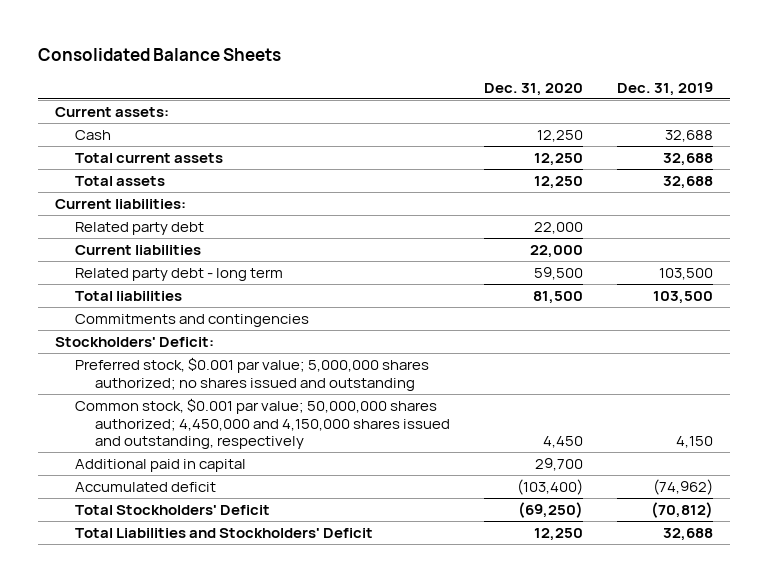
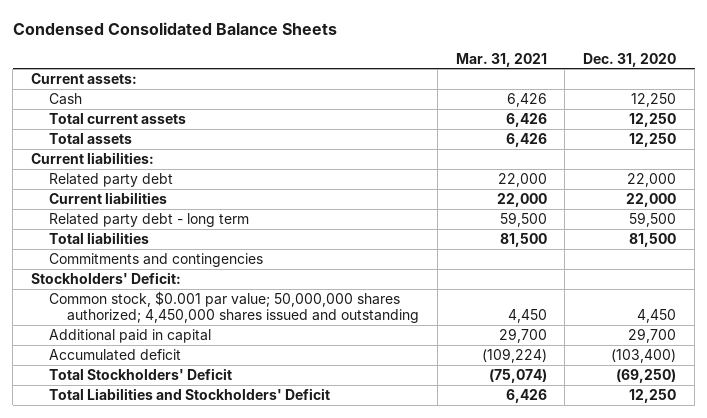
- Consolidated Balance Sheets
+ Condensed Consolidated Balance Sheets
- | Dec. 31, 2020 | Dec. 31, 2019
+ | Mar. 31, 2021 | Dec. 31, 2020
- Preferred stock, $0.001 par value; 5,000,000 shares authorized; no shares issued and outstanding
- Common stock, $0.001 par value; 50,000,000 shares authorized; 4,450,000 and 4,150,000 shares issued and outstanding, respectively | 4,450 | 4,150
+ Common stock, $0.001 par value; 50,000,000 shares authorized; 4,450,000 shares issued and outstanding | 4,450 | 4,450

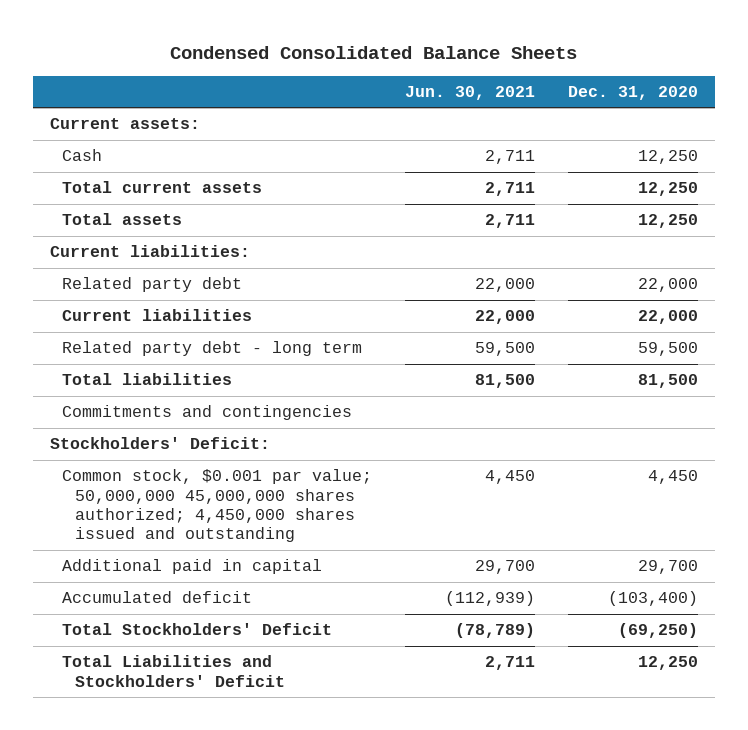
- | Mar. 31, 2021 | Dec. 31, 2020
+ | Jun. 30, 2021 | Dec. 31, 2020
- Common stock, $0.001 par value; 50,000,000 shares authorized; 4,450,000 shares issued and outstanding | 4,450 | 4,450
+ Common stock, $0.001 par value; 50,000,000 45,000,000 shares authorized; 4,450,000 shares issued and outstanding | 4,450 | 4,450

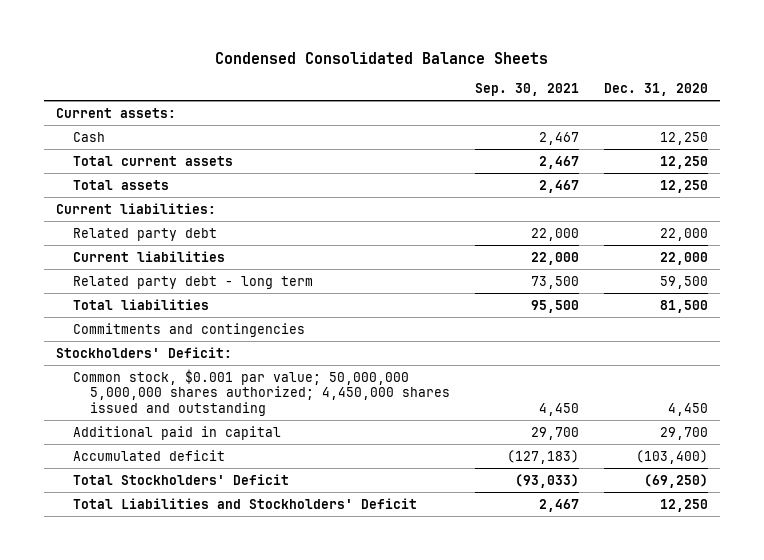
- | Jun. 30, 2021 | Dec. 31, 2020
+ | Sep. 30, 2021 | Dec. 31, 2020
- Common stock, $0.001 par value; 50,000,000 45,000,000 shares authorized; 4,450,000 shares issued and outstanding | 4,450 | 4,450
+ Common stock, $0.001 par value; 50,000,000 5,000,000 shares authorized; 4,450,000 shares issued and outstanding | 4,450 | 4,450

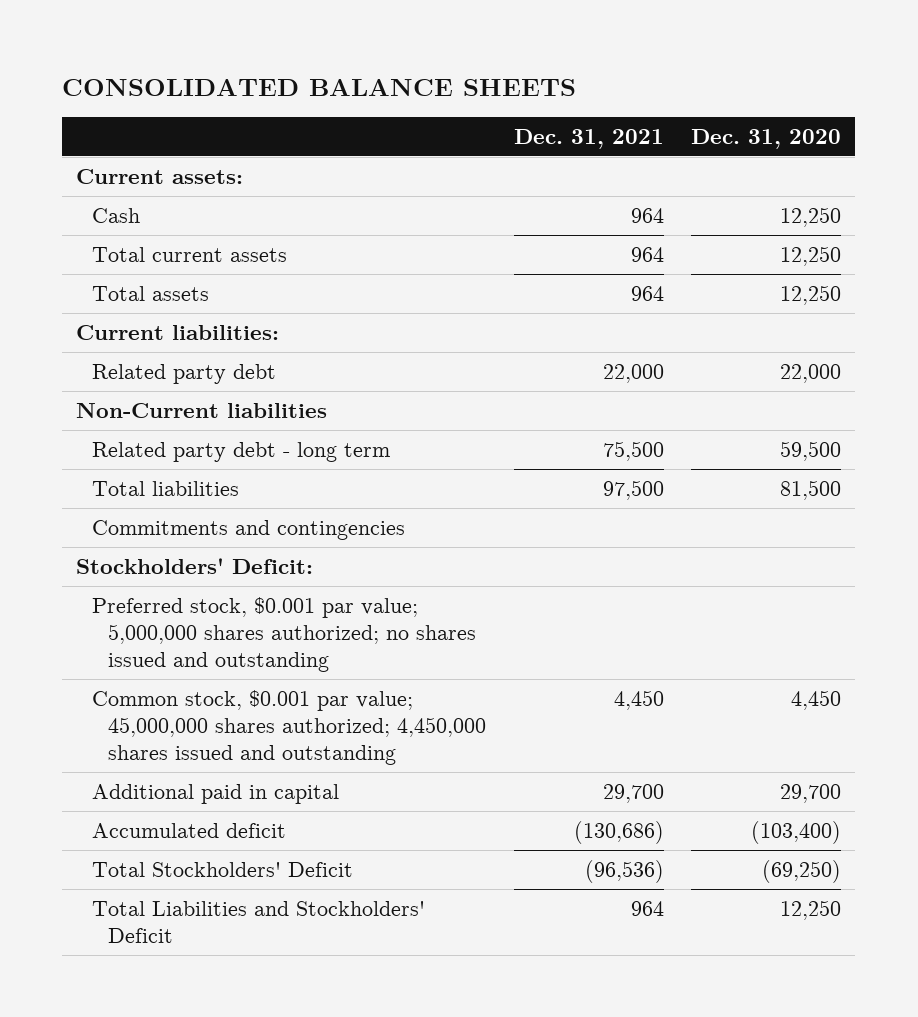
- Condensed Consolidated Balance Sheets
+ CONSOLIDATED BALANCE SHEETS
- | Sep. 30, 2021 | Dec. 31, 2020
+ | Dec. 31, 2021 | Dec. 31, 2020
- Current liabilities | 22,000 | 22,000
+ Non-Current liabilities
- Common stock, $0.001 par value; 50,000,000 5,000,000 shares authorized; 4,450,000 shares issued and outstanding | 4,450 | 4,450
+ Preferred stock, $0.001 par value; 5,000,000 shares authorized; no shares issued and outstanding
+ Common stock, $0.001 par value; 45,000,000 shares authorized; 4,450,000 shares issued and outstanding | 4,450 | 4,450

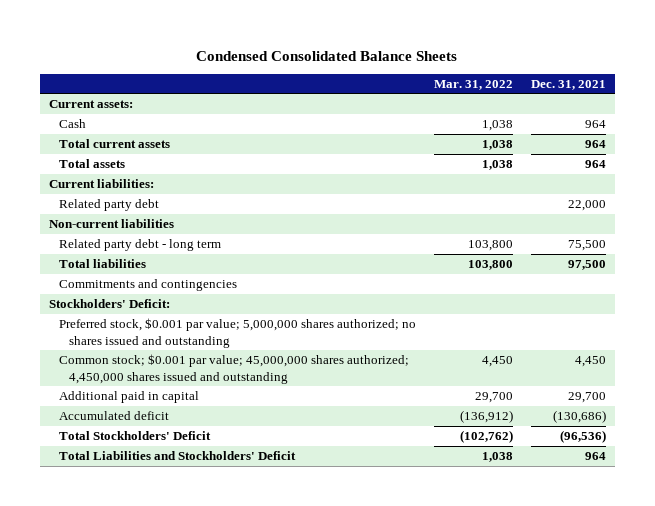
- CONSOLIDATED BALANCE SHEETS
+ Condensed Consolidated Balance Sheets
- | Dec. 31, 2021 | Dec. 31, 2020
+ | Mar. 31, 2022 | Dec. 31, 2021
- Non-Current liabilities
+ Non-current liabilities
- Common stock, $0.001 par value; 45,000,000 shares authorized; 4,450,000 shares issued and outstanding | 4,450 | 4,450
+ Common stock; $0.001 par value; 45,000,000 shares authorized; 4,450,000 shares issued and outstanding | 4,450 | 4,450

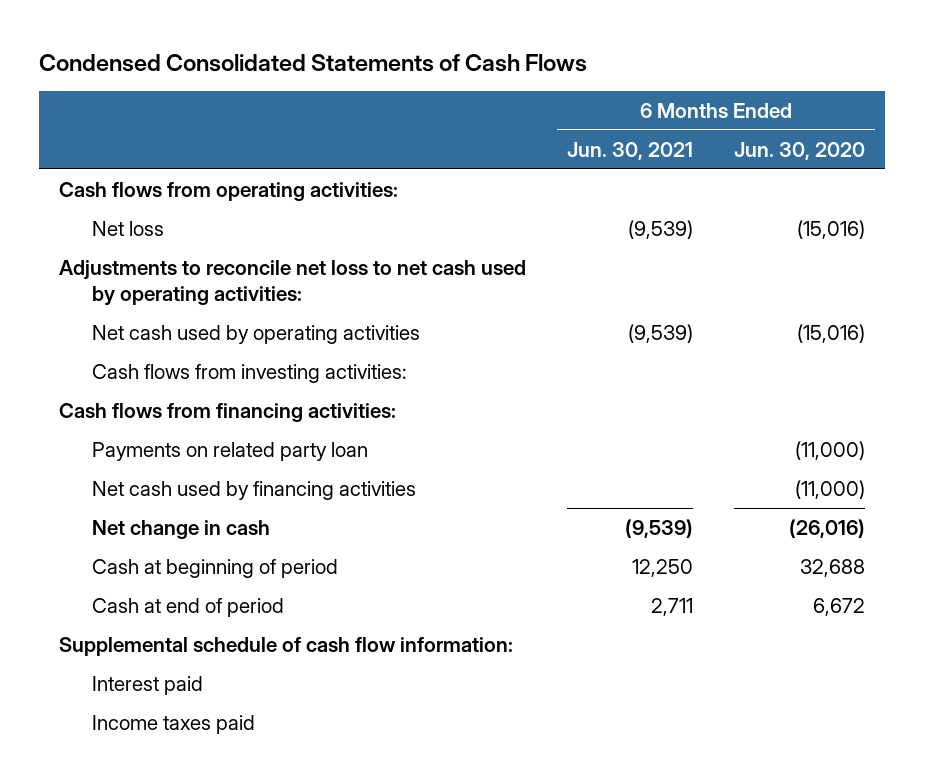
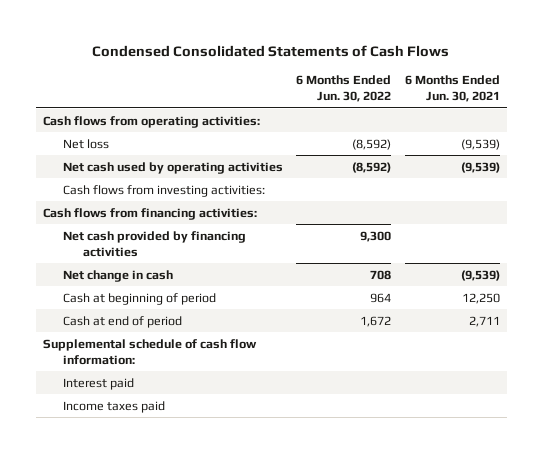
- | 6 Months Ended Jun. 30, 2021 | 6 Months Ended Jun. 30, 2020
+ | 6 Months Ended Jun. 30, 2022 | 6 Months Ended Jun. 30, 2021
- Adjustments to reconcile net loss to net cash used by operating activities:
- Payments on related party loan | | (11,000)
- Net cash used by financing activities | | (11,000)
+ Net cash provided by financing activities | 9,300 |

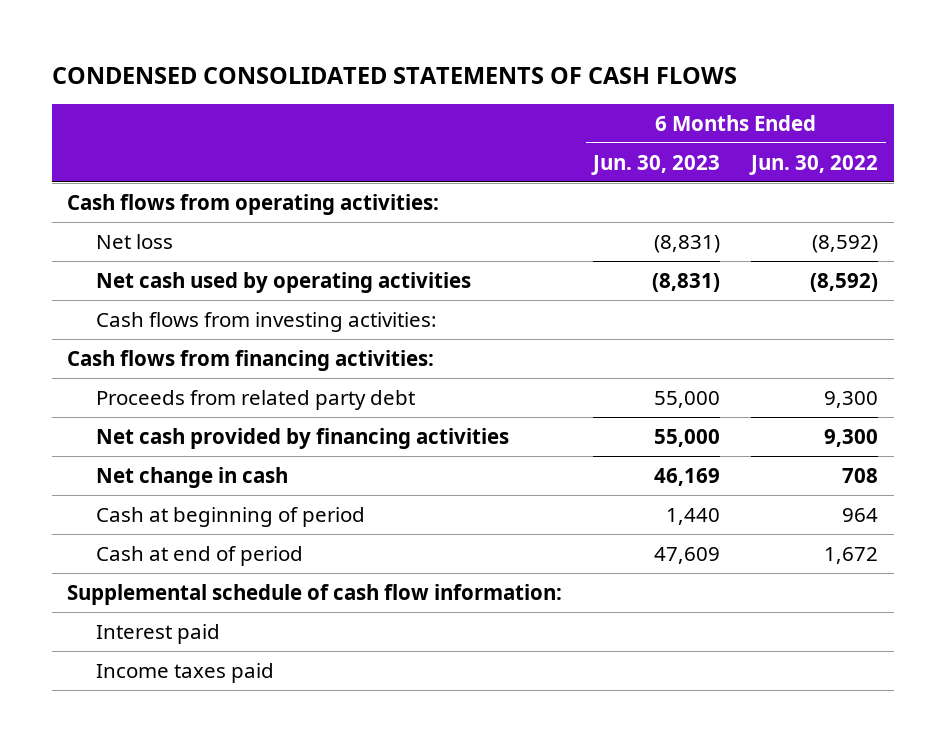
- Condensed Consolidated Statements of Cash Flows
+ CONDENSED CONSOLIDATED STATEMENTS OF CASH FLOWS
- | 6 Months Ended Jun. 30, 2022 | 6 Months Ended Jun. 30, 2021
+ | 6 Months Ended Jun. 30, 2023 | 6 Months Ended Jun. 30, 2022
+ Proceeds from related party debt | 55,000 | 9,300

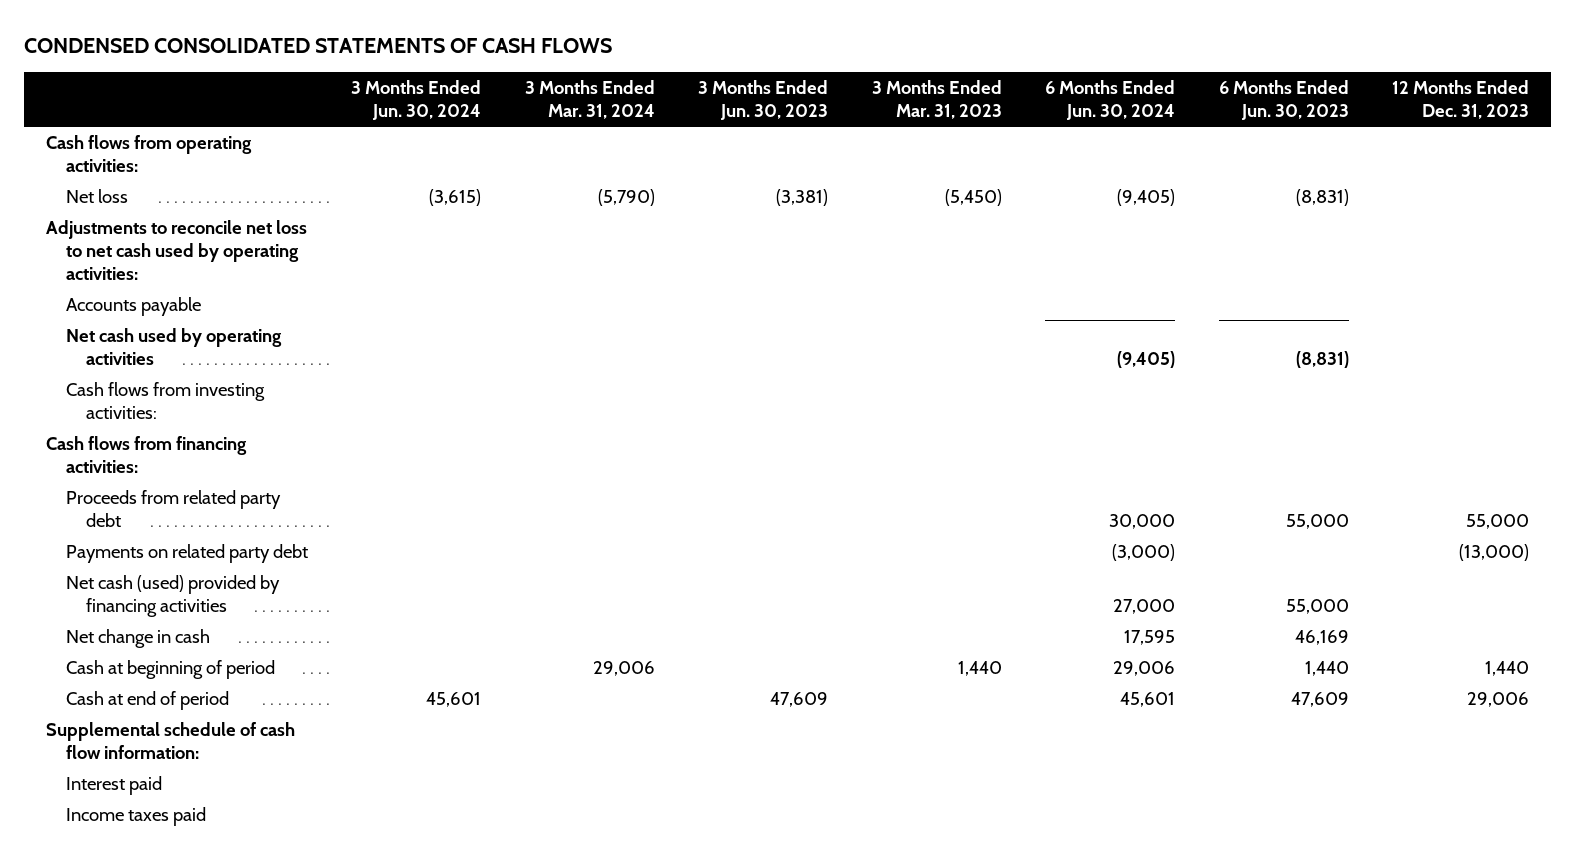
- | 6 Months Ended Jun. 30, 2023 | 6 Months Ended Jun. 30, 2022
+ | 3 Months Ended Jun. 30, 2024 | 3 Months Ended Mar. 31, 2024 | 3 Months Ended Jun. 30, 2023 | 3 Months Ended Mar. 31, 2023 | 6 Months Ended Jun. 30, 2024 | 6 Months Ended Jun. 30, 2023 | 12 Months Ended Dec. 31, 2023
+ Adjustments to reconcile net loss to net cash used by operating activities:
+ Accounts payable
- Net cash provided by financing activities | 55,000 | 9,300
+ Payments on related party debt | | | | | (3,000) | | (13,000)
+ Net cash (used) provided by financing activities | | | | | 27,000 | 55,000 |

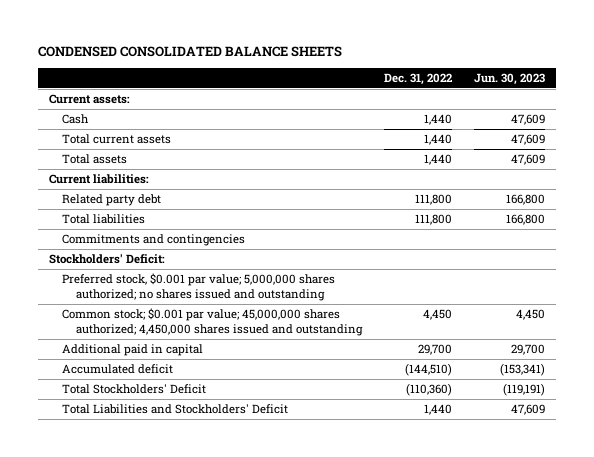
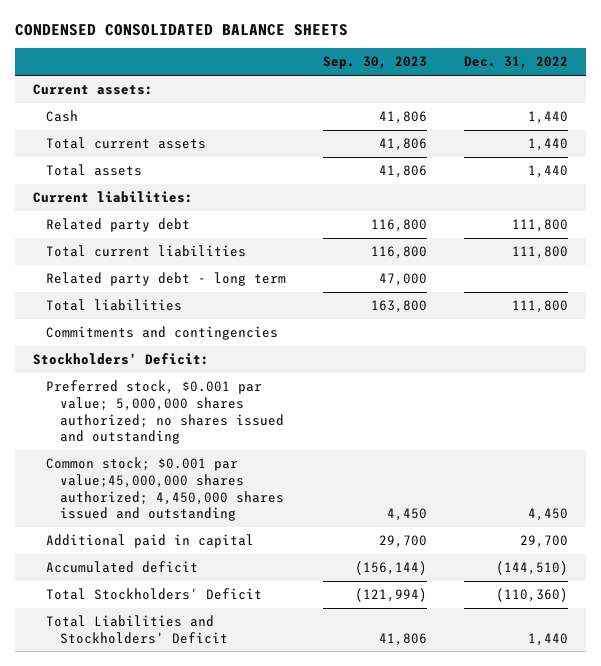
- | Dec. 31, 2022 | Jun. 30, 2023
+ | Sep. 30, 2023 | Dec. 31, 2022
+ Total current liabilities | 116,800 | 111,800
+ Related party debt - long term | 47,000 |
- Common stock; $0.001 par value; 45,000,000 shares authorized; 4,450,000 shares issued and outstanding | 4,450 | 4,450
+ Common stock; $0.001 par value;45,000,000 shares authorized; 4,450,000 shares issued and outstanding | 4,450 | 4,450

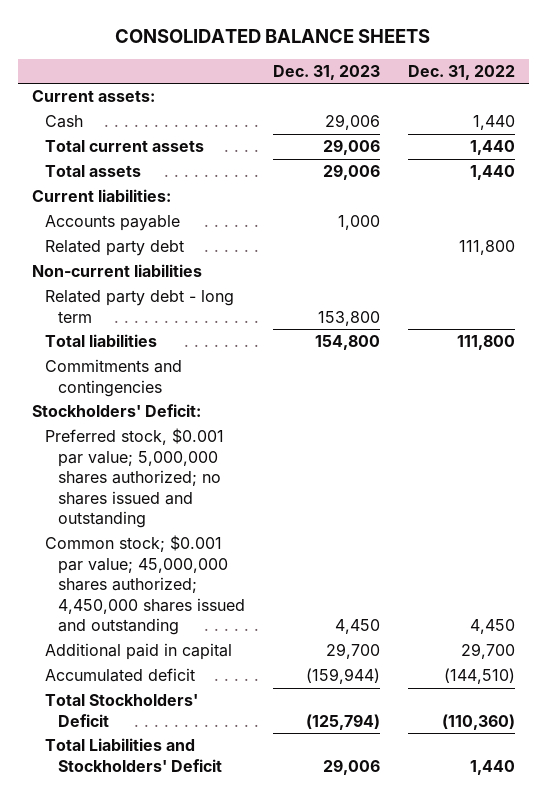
- CONDENSED CONSOLIDATED BALANCE SHEETS
+ CONSOLIDATED BALANCE SHEETS
- | Sep. 30, 2023 | Dec. 31, 2022
+ | Dec. 31, 2023 | Dec. 31, 2022
+ Accounts payable | 1,000 |
- Total current liabilities | 116,800 | 111,800
+ Non-current liabilities
- Common stock; $0.001 par value;45,000,000 shares authorized; 4,450,000 shares issued and outstanding | 4,450 | 4,450
+ Common stock; $0.001 par value; 45,000,000 shares authorized; 4,450,000 shares issued and outstanding | 4,450 | 4,450

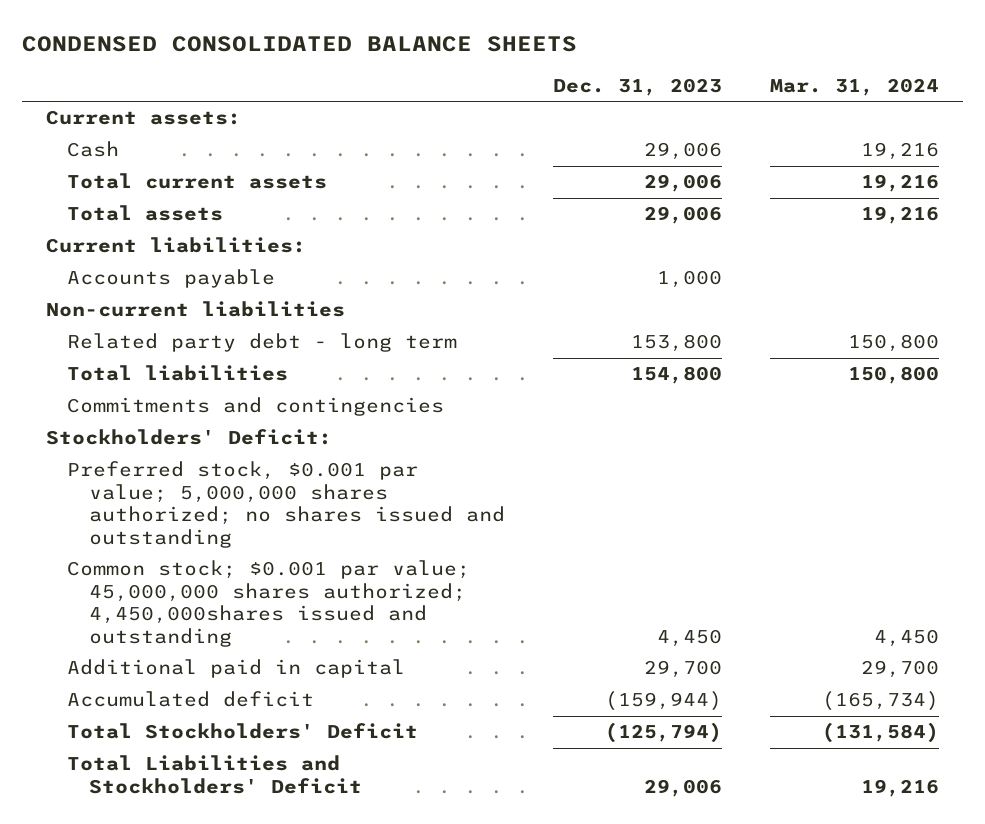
- CONSOLIDATED BALANCE SHEETS
+ CONDENSED CONSOLIDATED BALANCE SHEETS
- | Dec. 31, 2023 | Dec. 31, 2022
+ | Dec. 31, 2023 | Mar. 31, 2024
- Related party debt | | 111,800
- Common stock; $0.001 par value; 45,000,000 shares authorized; 4,450,000 shares issued and outstanding | 4,450 | 4,450
+ Common stock; $0.001 par value; 45,000,000 shares authorized; 4,450,000shares issued and outstanding | 4,450 | 4,450

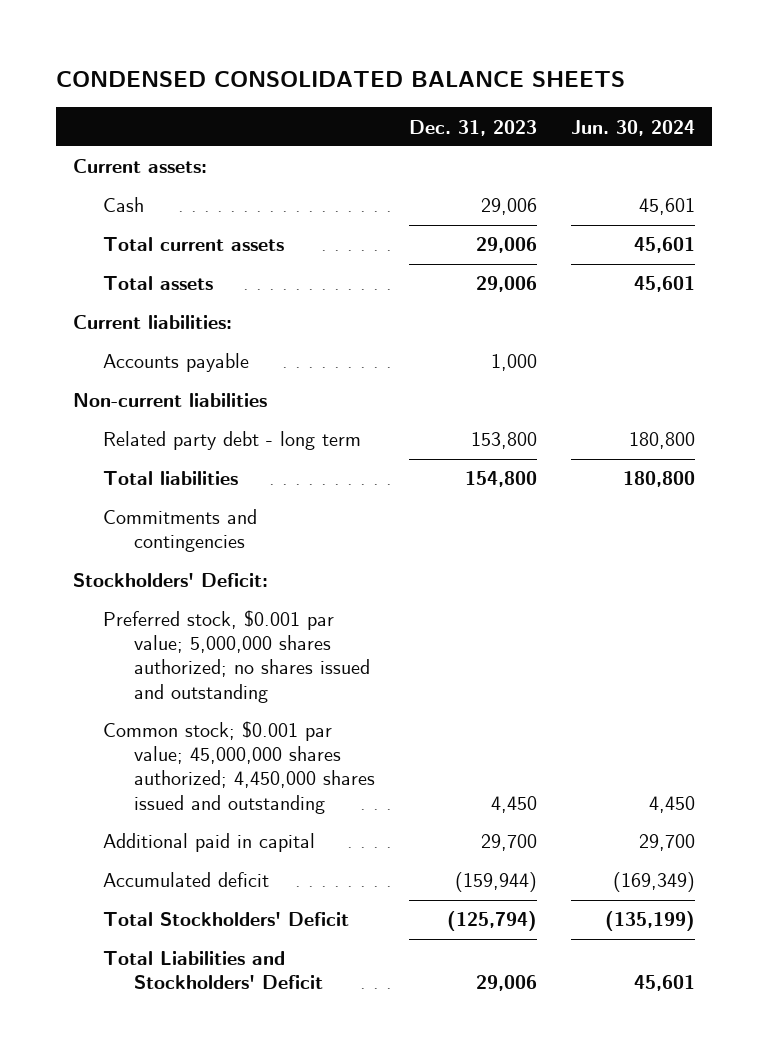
- | Dec. 31, 2023 | Mar. 31, 2024
+ | Dec. 31, 2023 | Jun. 30, 2024
- Common stock; $0.001 par value; 45,000,000 shares authorized; 4,450,000shares issued and outstanding | 4,450 | 4,450
+ Common stock; $0.001 par value; 45,000,000 shares authorized; 4,450,000 shares issued and outstanding | 4,450 | 4,450

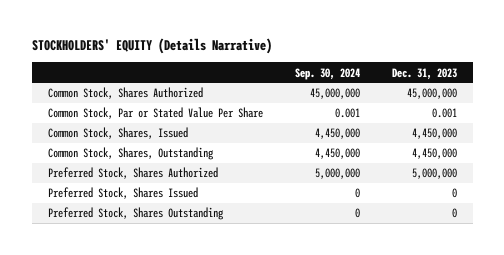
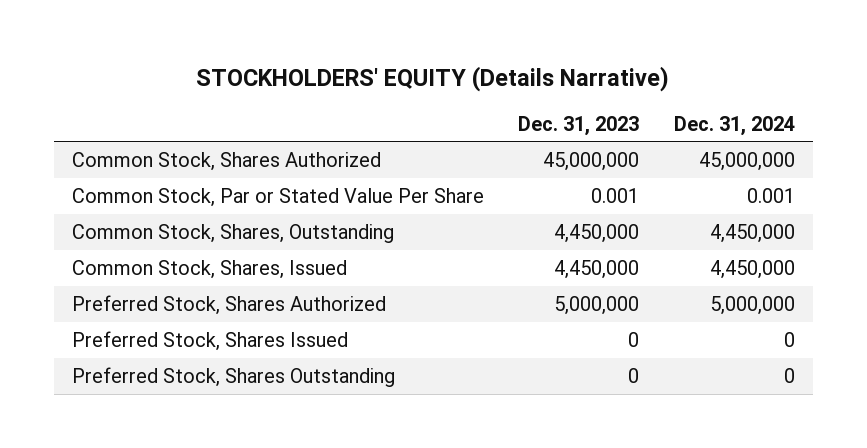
- | Sep. 30, 2024 | Dec. 31, 2023
+ | Dec. 31, 2023 | Dec. 31, 2024
moved down: Common Stock, Shares, Issued | 4,450,000 | 4,450,000

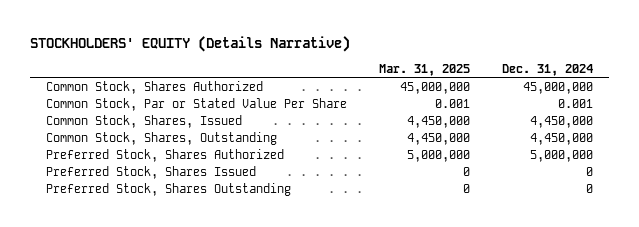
- | Dec. 31, 2023 | Dec. 31, 2024
+ | Mar. 31, 2025 | Dec. 31, 2024
moved down: Common Stock, Shares, Outstanding | 4,450,000 | 4,450,000

